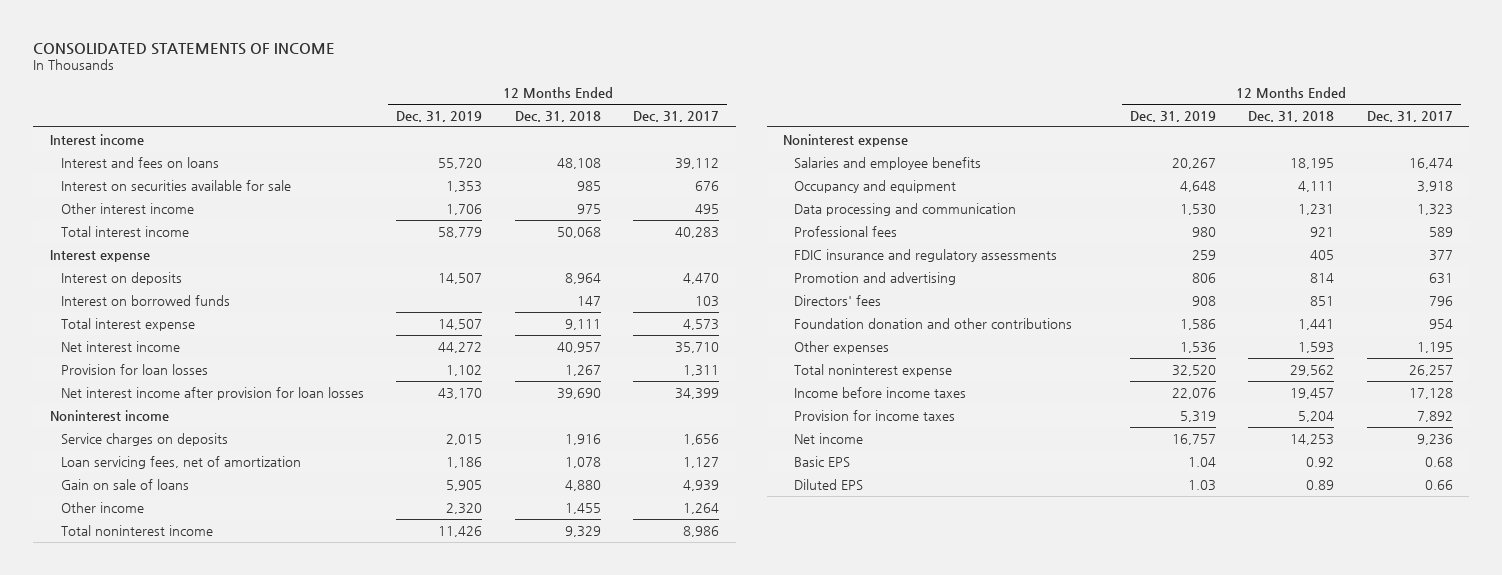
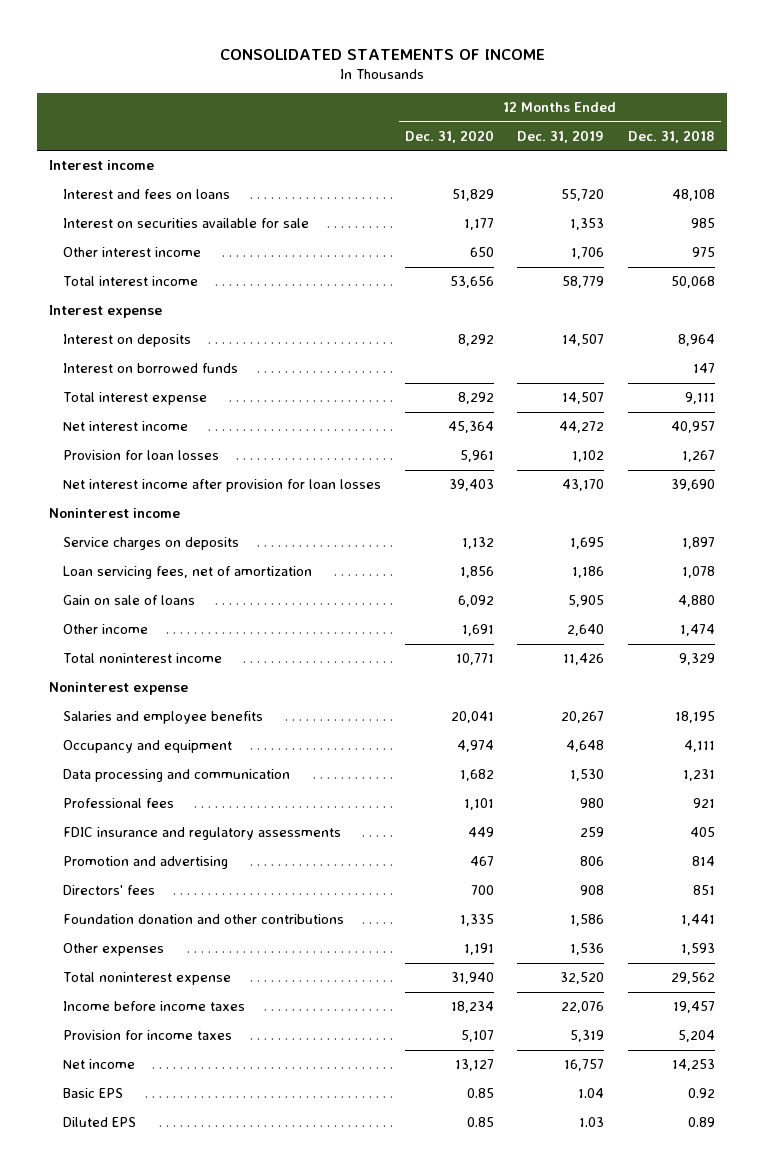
- | 12 Months Ended Dec. 31, 2019 | 12 Months Ended Dec. 31, 2018 | 12 Months Ended Dec. 31, 2017
+ | 12 Months Ended Dec. 31, 2020 | 12 Months Ended Dec. 31, 2019 | 12 Months Ended Dec. 31, 2018
- Service charges on deposits | 2,015 | 1,916 | 1,656
+ Service charges on deposits | 1,132 | 1,695 | 1,897
- Other income | 2,320 | 1,455 | 1,264
+ Other income | 1,691 | 2,640 | 1,474

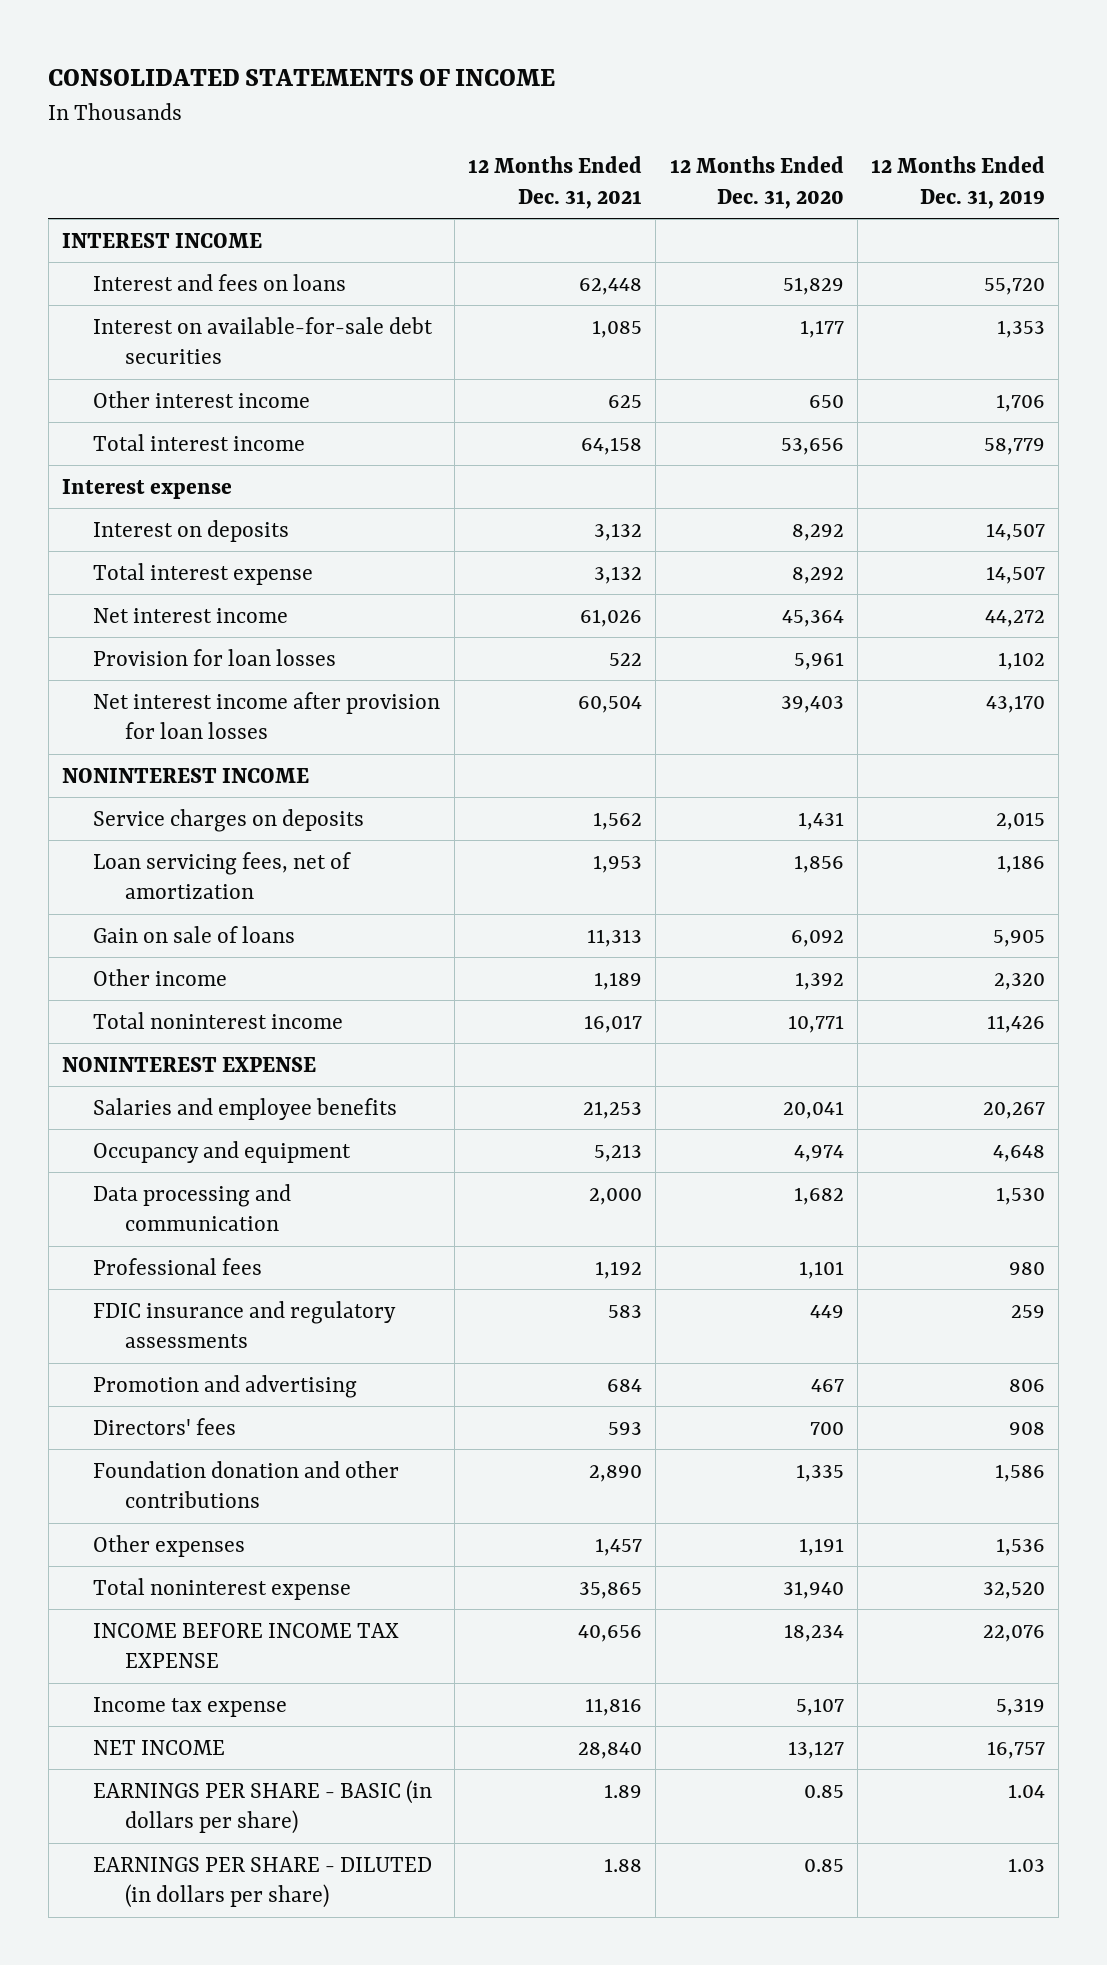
- | 12 Months Ended Dec. 31, 2020 | 12 Months Ended Dec. 31, 2019 | 12 Months Ended Dec. 31, 2018
+ | 12 Months Ended Dec. 31, 2021 | 12 Months Ended Dec. 31, 2020 | 12 Months Ended Dec. 31, 2019
- Interest income
+ INTEREST INCOME
- Interest on securities available for sale | 1,177 | 1,353 | 985
+ Interest on available-for-sale debt securities | 1,085 | 1,177 | 1,353
- Interest on borrowed funds | | | 147
- Noninterest income
- Service charges on deposits | 1,132 | 1,695 | 1,897
+ NONINTEREST INCOME
+ Service charges on deposits | 1,562 | 1,431 | 2,015
- Other income | 1,691 | 2,640 | 1,474
+ Other income | 1,189 | 1,392 | 2,320
- Noninterest expense
+ NONINTEREST EXPENSE
- Income before income taxes | 18,234 | 22,076 | 19,457
- Provision for income taxes | 5,107 | 5,319 | 5,204
- Net income | 13,127 | 16,757 | 14,253
- Basic EPS | 0.85 | 1.04 | 0.92
- Diluted EPS | 0.85 | 1.03 | 0.89
+ INCOME BEFORE INCOME TAX EXPENSE | 40,656 | 18,234 | 22,076
+ Income tax expense | 11,816 | 5,107 | 5,319
+ NET INCOME | 28,840 | 13,127 | 16,757
+ EARNINGS PER SHARE - BASIC (in dollars per share) | 1.89 | 0.85 | 1.04
+ EARNINGS PER SHARE - DILUTED (in dollars per share) | 1.88 | 0.85 | 1.03

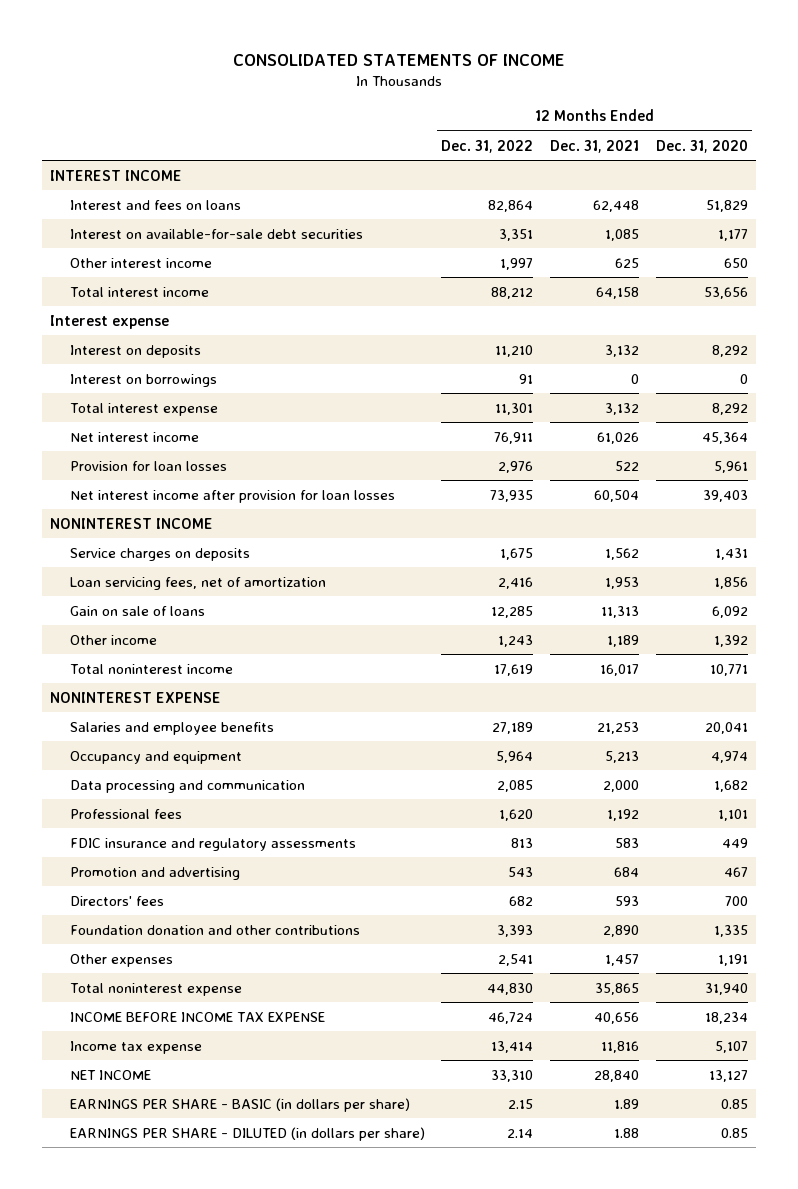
- | 12 Months Ended Dec. 31, 2021 | 12 Months Ended Dec. 31, 2020 | 12 Months Ended Dec. 31, 2019
+ | 12 Months Ended Dec. 31, 2022 | 12 Months Ended Dec. 31, 2021 | 12 Months Ended Dec. 31, 2020
+ Interest on borrowings | 91 | 0 | 0

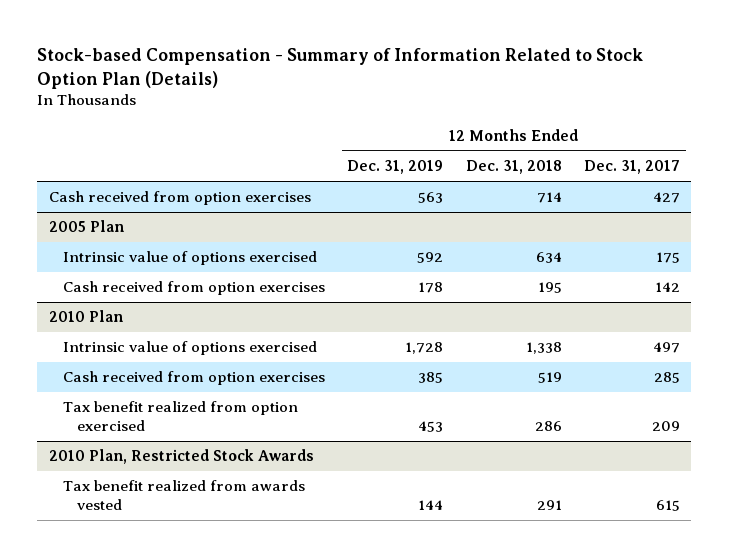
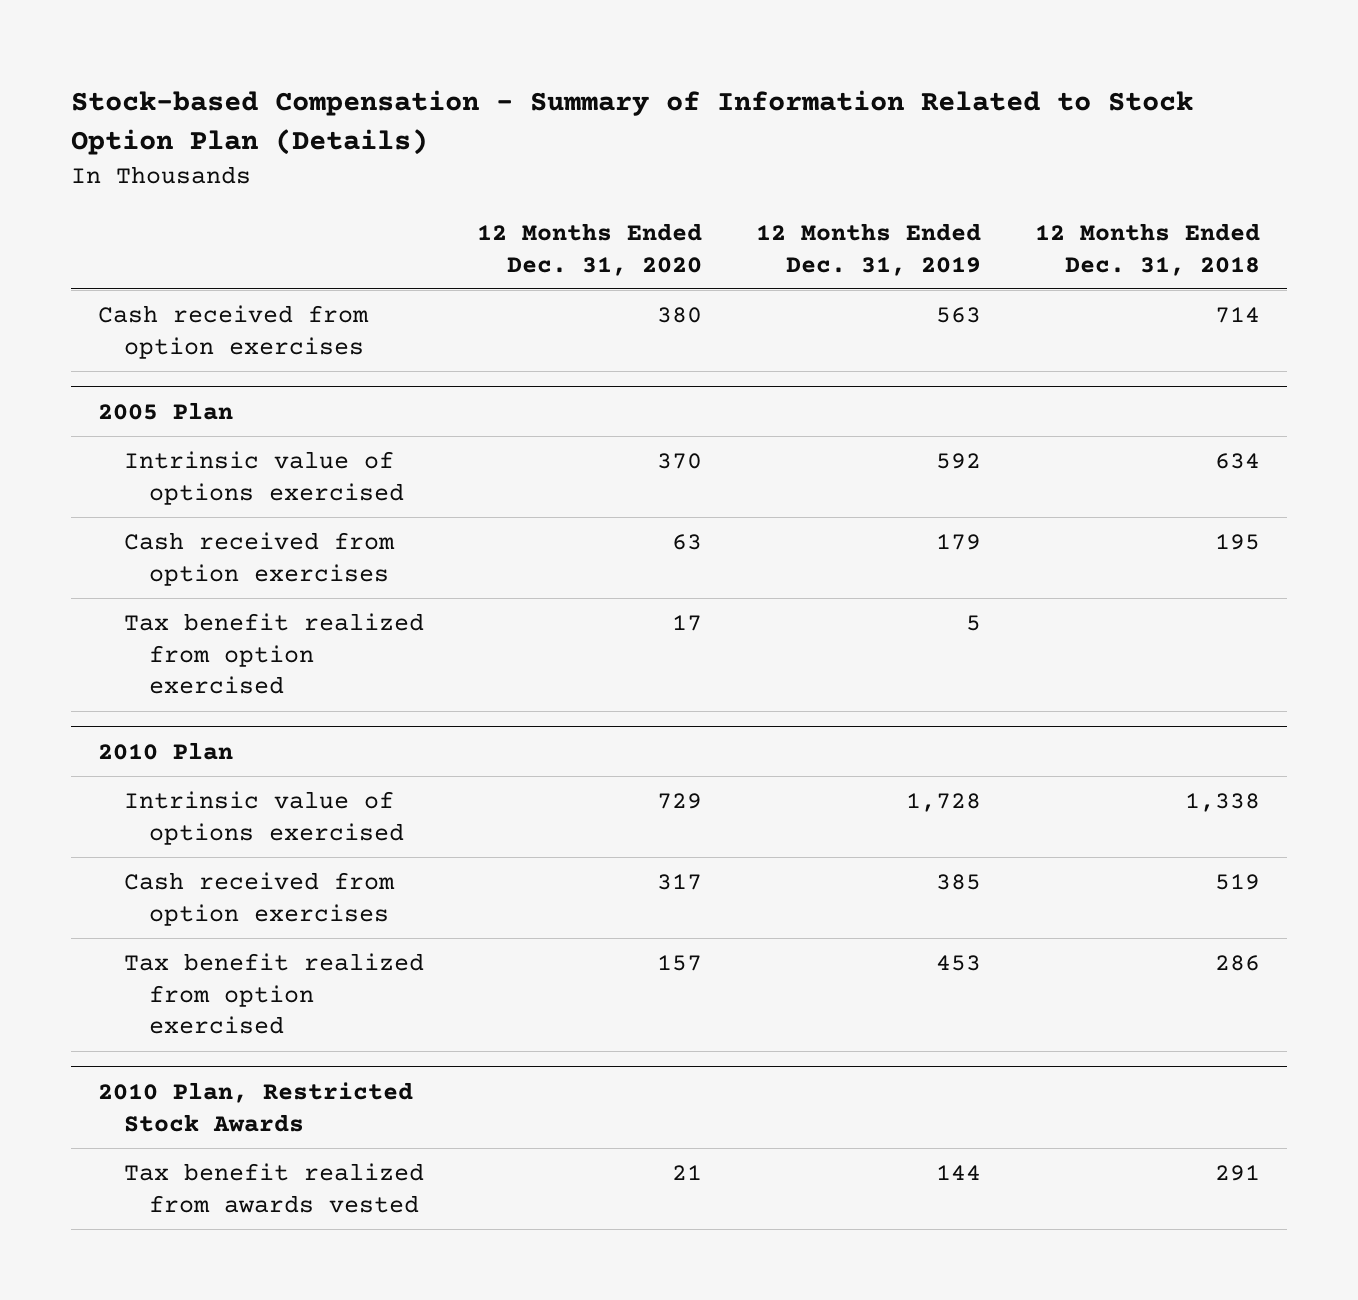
- | 12 Months Ended Dec. 31, 2019 | 12 Months Ended Dec. 31, 2018 | 12 Months Ended Dec. 31, 2017
+ | 12 Months Ended Dec. 31, 2020 | 12 Months Ended Dec. 31, 2019 | 12 Months Ended Dec. 31, 2018
@ 2005 Plan
- Cash received from option exercises | 178 | 195 | 142
+ Cash received from option exercises | 63 | 179 | 195
+ Tax benefit realized from option exercised | 17 | 5 |

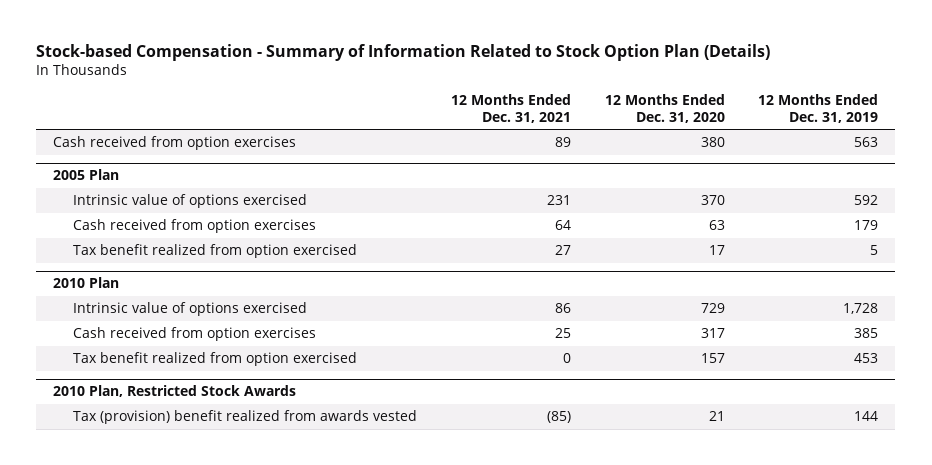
- | 12 Months Ended Dec. 31, 2020 | 12 Months Ended Dec. 31, 2019 | 12 Months Ended Dec. 31, 2018
+ | 12 Months Ended Dec. 31, 2021 | 12 Months Ended Dec. 31, 2020 | 12 Months Ended Dec. 31, 2019
@ 2010 Plan, Restricted Stock Awards
- Tax benefit realized from awards vested | 21 | 144 | 291
+ Tax (provision) benefit realized from awards vested | (85) | 21 | 144

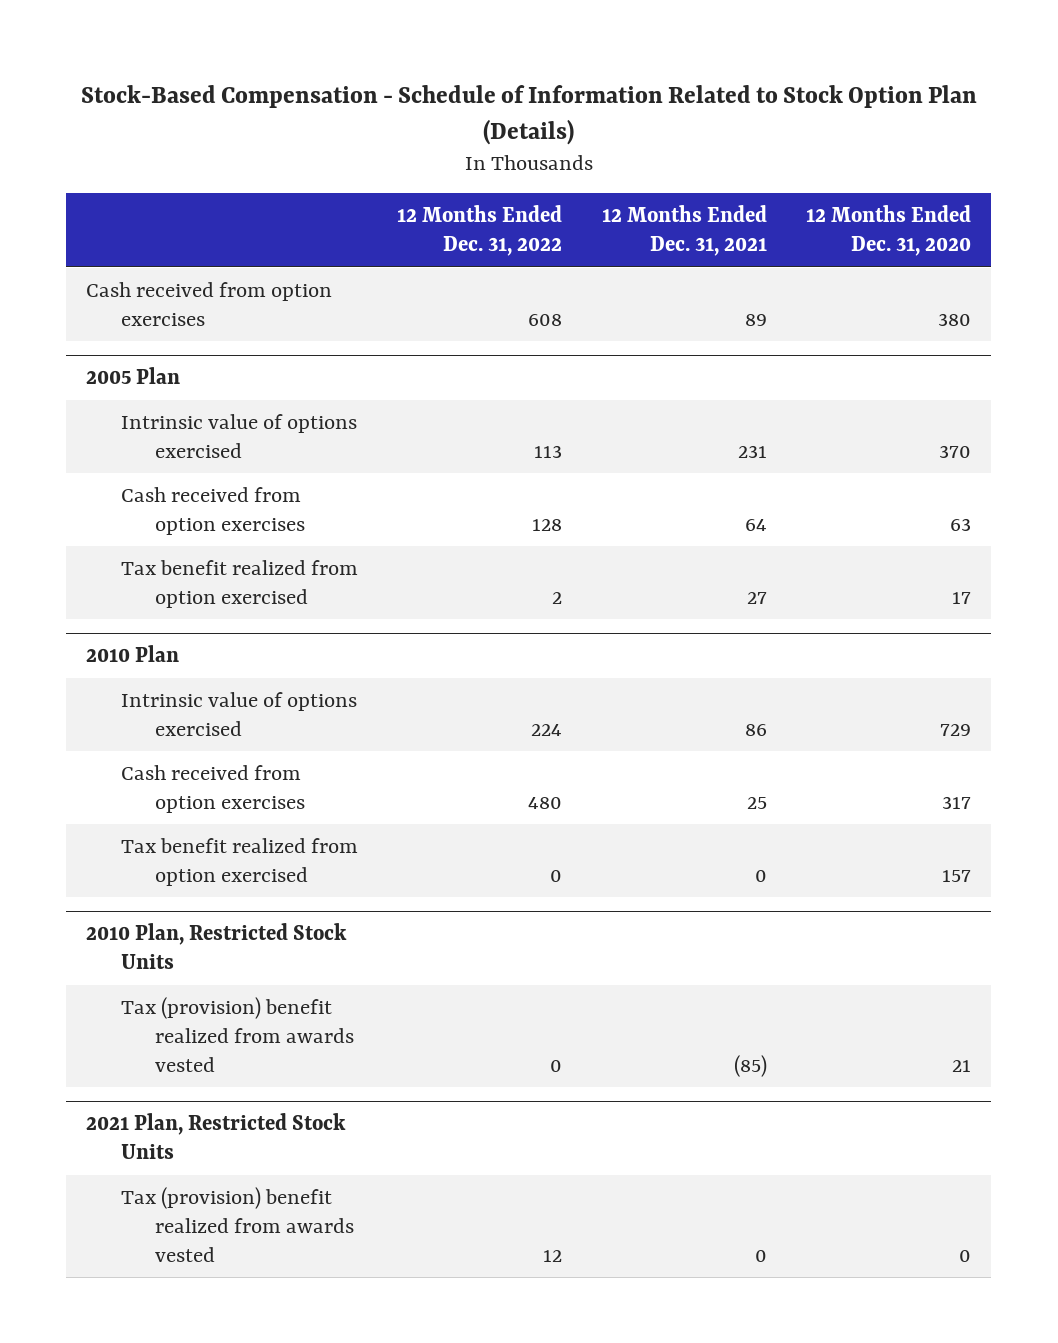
- Stock-based Compensation - Summary of Information Related to Stock Option Plan (Details)
+ Stock-Based Compensation - Schedule of Information Related to Stock Option Plan (Details)
- | 12 Months Ended Dec. 31, 2021 | 12 Months Ended Dec. 31, 2020 | 12 Months Ended Dec. 31, 2019
+ | 12 Months Ended Dec. 31, 2022 | 12 Months Ended Dec. 31, 2021 | 12 Months Ended Dec. 31, 2020
- 2010 Plan, Restricted Stock Awards
+ 2010 Plan, Restricted Stock Units
+ 2021 Plan, Restricted Stock Units
+ Tax (provision) benefit realized from awards vested | 12 | 0 | 0

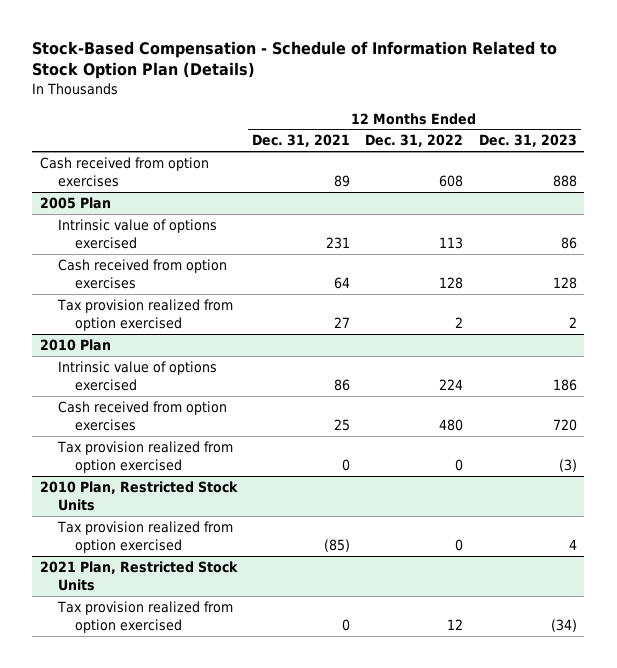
- | 12 Months Ended Dec. 31, 2022 | 12 Months Ended Dec. 31, 2021 | 12 Months Ended Dec. 31, 2020
+ | 12 Months Ended Dec. 31, 2021 | 12 Months Ended Dec. 31, 2022 | 12 Months Ended Dec. 31, 2023
@ 2005 Plan
- Tax benefit realized from option exercised | 2 | 27 | 17
+ Tax provision realized from option exercised | 27 | 2 | 2
@ 2010 Plan
- Tax benefit realized from option exercised | 0 | 0 | 157
+ Tax provision realized from option exercised | 0 | 0 | (3)
@ 2010 Plan, Restricted Stock Units
- Tax (provision) benefit realized from awards vested | 0 | (85) | 21
+ Tax provision realized from option exercised | (85) | 0 | 4
@ 2021 Plan, Restricted Stock Units
- Tax (provision) benefit realized from awards vested | 12 | 0 | 0
+ Tax provision realized from option exercised | 0 | 12 | (34)

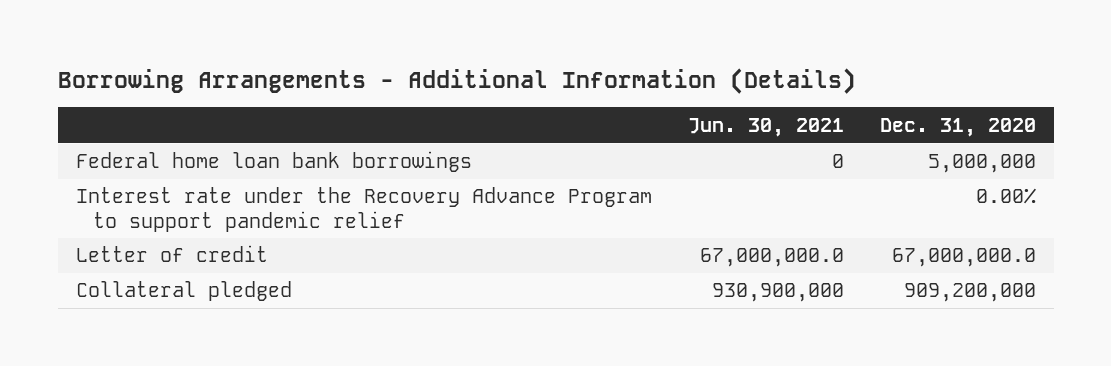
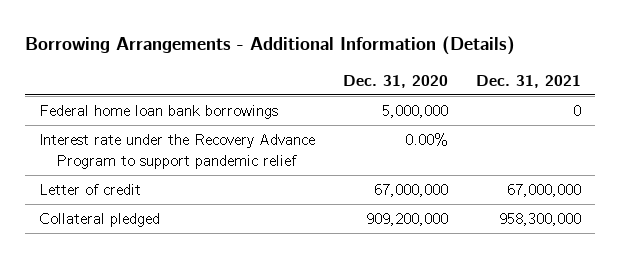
- | Jun. 30, 2021 | Dec. 31, 2020
+ | Dec. 31, 2020 | Dec. 31, 2021
- Letter of credit | 67,000,000.0 | 67,000,000.0
+ Letter of credit | 67,000,000 | 67,000,000

